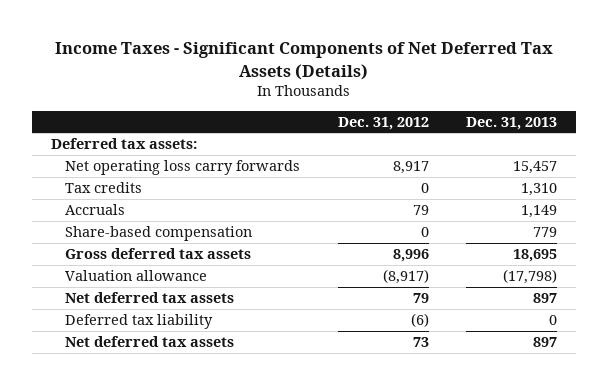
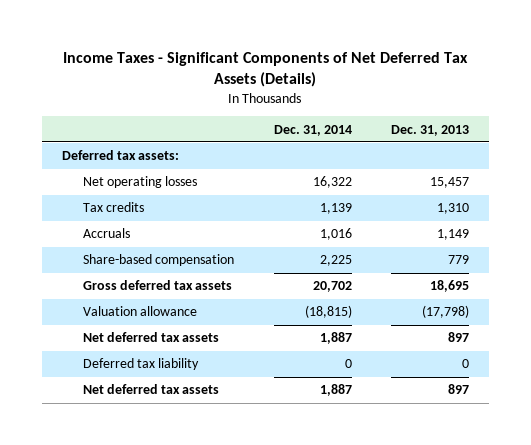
- | Dec. 31, 2012 | Dec. 31, 2013
+ | Dec. 31, 2014 | Dec. 31, 2013
- Net operating loss carry forwards | 8,917 | 15,457
+ Net operating losses | 16,322 | 15,457

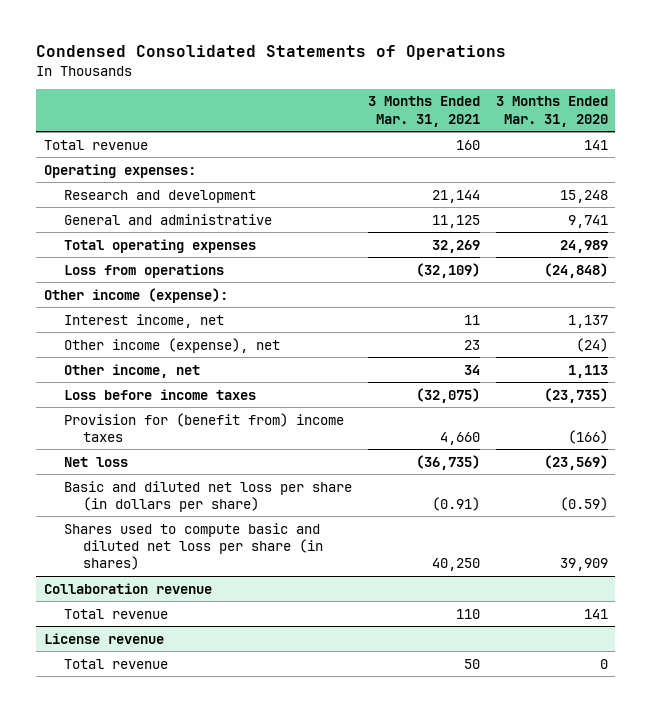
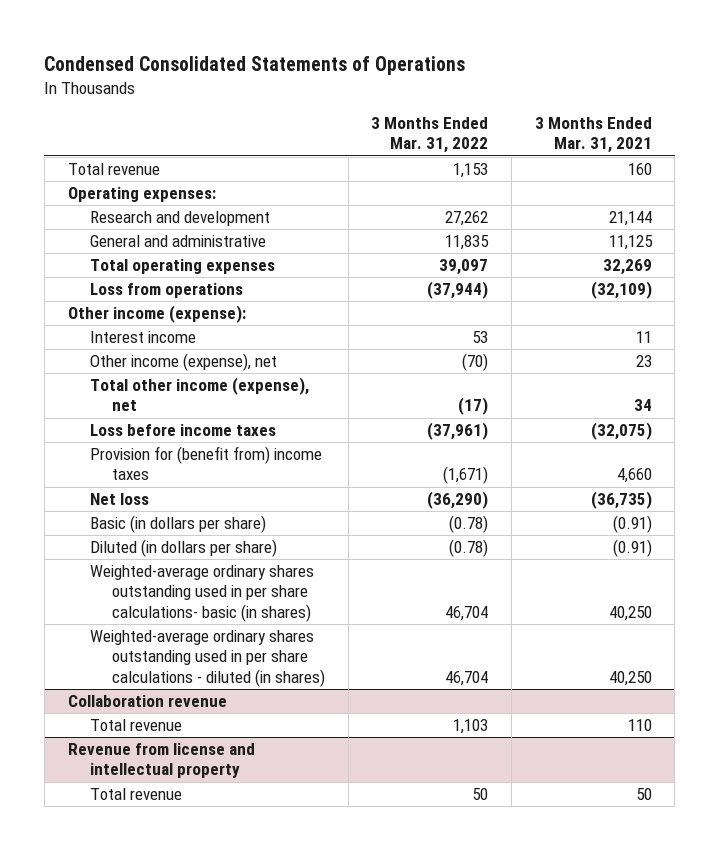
- | 3 Months Ended Mar. 31, 2021 | 3 Months Ended Mar. 31, 2020
+ | 3 Months Ended Mar. 31, 2022 | 3 Months Ended Mar. 31, 2021
- Interest income, net | 11 | 1,137
+ Interest income | 53 | 11
- Other income, net | 34 | 1,113
+ Total other income (expense), net | (17) | 34
- Basic and diluted net loss per share (in dollars per share) | (0.91) | (0.59)
- Shares used to compute basic and diluted net loss per share (in shares) | 40,250 | 39,909
+ Basic (in dollars per share) | (0.78) | (0.91)
+ Diluted (in dollars per share) | (0.78) | (0.91)
+ Weighted-average ordinary shares outstanding used in per share calculations- basic (in shares) | 46,704 | 40,250
+ Weighted-average ordinary shares outstanding used in per share calculations - diluted (in shares) | 46,704 | 40,250
- License revenue
+ Revenue from license and intellectual property

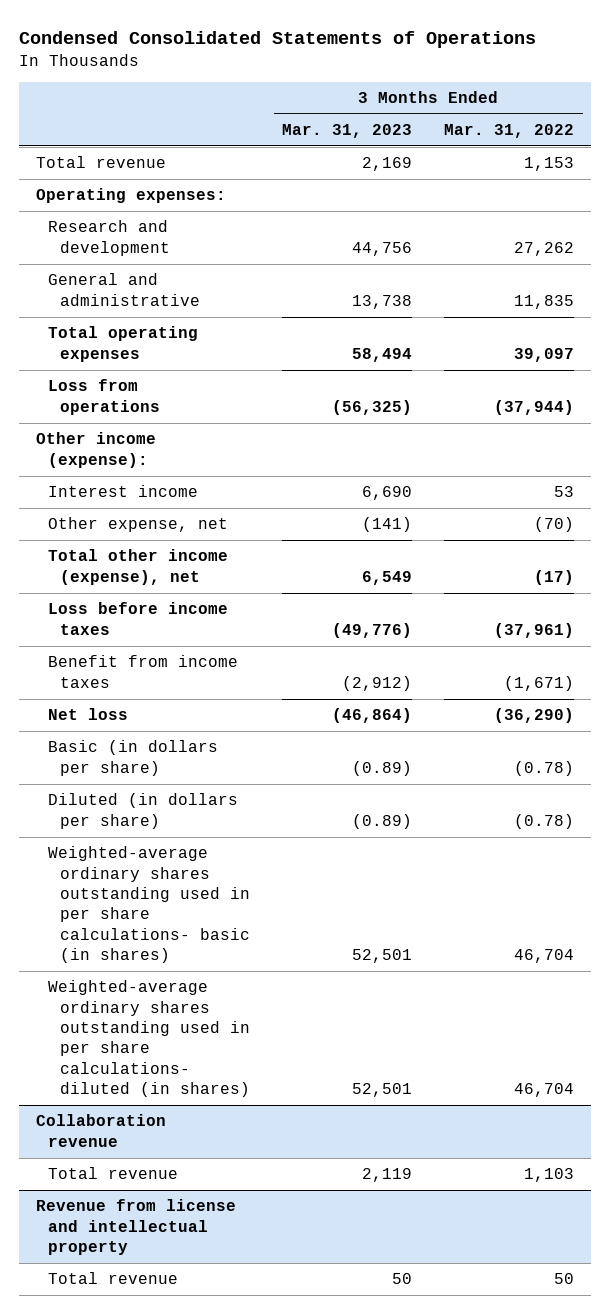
- | 3 Months Ended Mar. 31, 2022 | 3 Months Ended Mar. 31, 2021
+ | 3 Months Ended Mar. 31, 2023 | 3 Months Ended Mar. 31, 2022
- Other income (expense), net | (70) | 23
+ Other expense, net | (141) | (70)
- Provision for (benefit from) income taxes | (1,671) | 4,660
+ Benefit from income taxes | (2,912) | (1,671)
- Weighted-average ordinary shares outstanding used in per share calculations - diluted (in shares) | 46,704 | 40,250
+ Weighted-average ordinary shares outstanding used in per share calculations- diluted (in shares) | 52,501 | 46,704

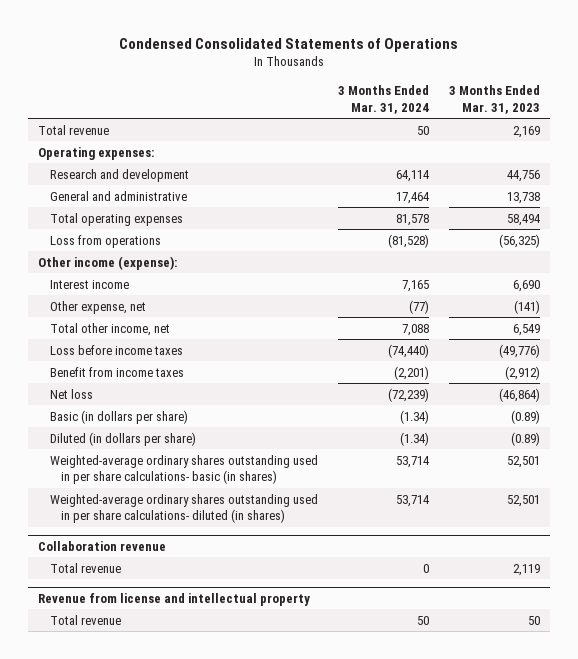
- | 3 Months Ended Mar. 31, 2023 | 3 Months Ended Mar. 31, 2022
+ | 3 Months Ended Mar. 31, 2024 | 3 Months Ended Mar. 31, 2023
- Total other income (expense), net | 6,549 | (17)
+ Total other income, net | 7,088 | 6,549

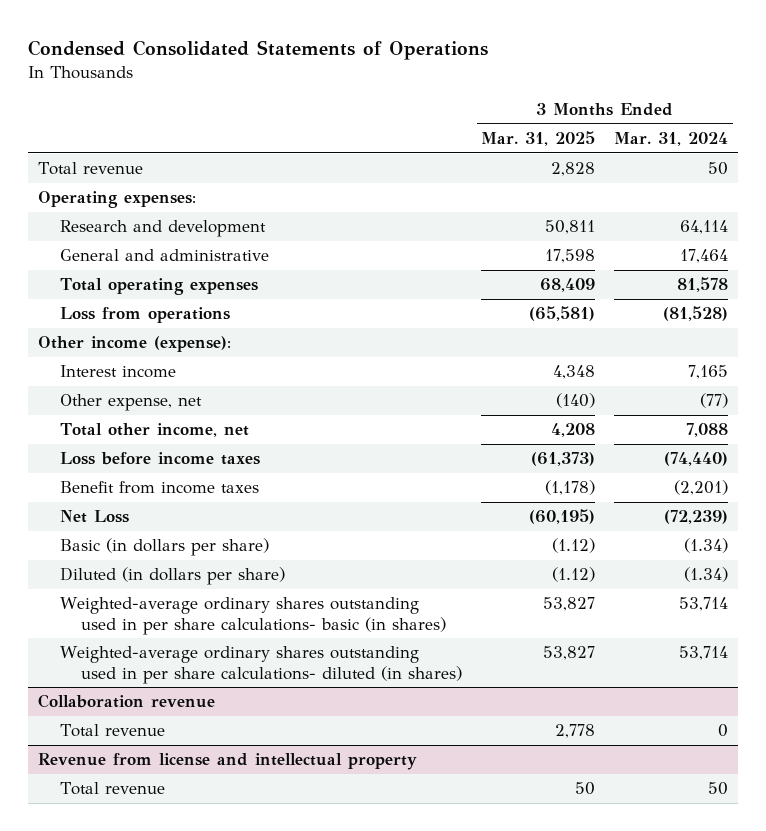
- | 3 Months Ended Mar. 31, 2024 | 3 Months Ended Mar. 31, 2023
+ | 3 Months Ended Mar. 31, 2025 | 3 Months Ended Mar. 31, 2024
- Net loss | (72,239) | (46,864)
+ Net Loss | (60,195) | (72,239)

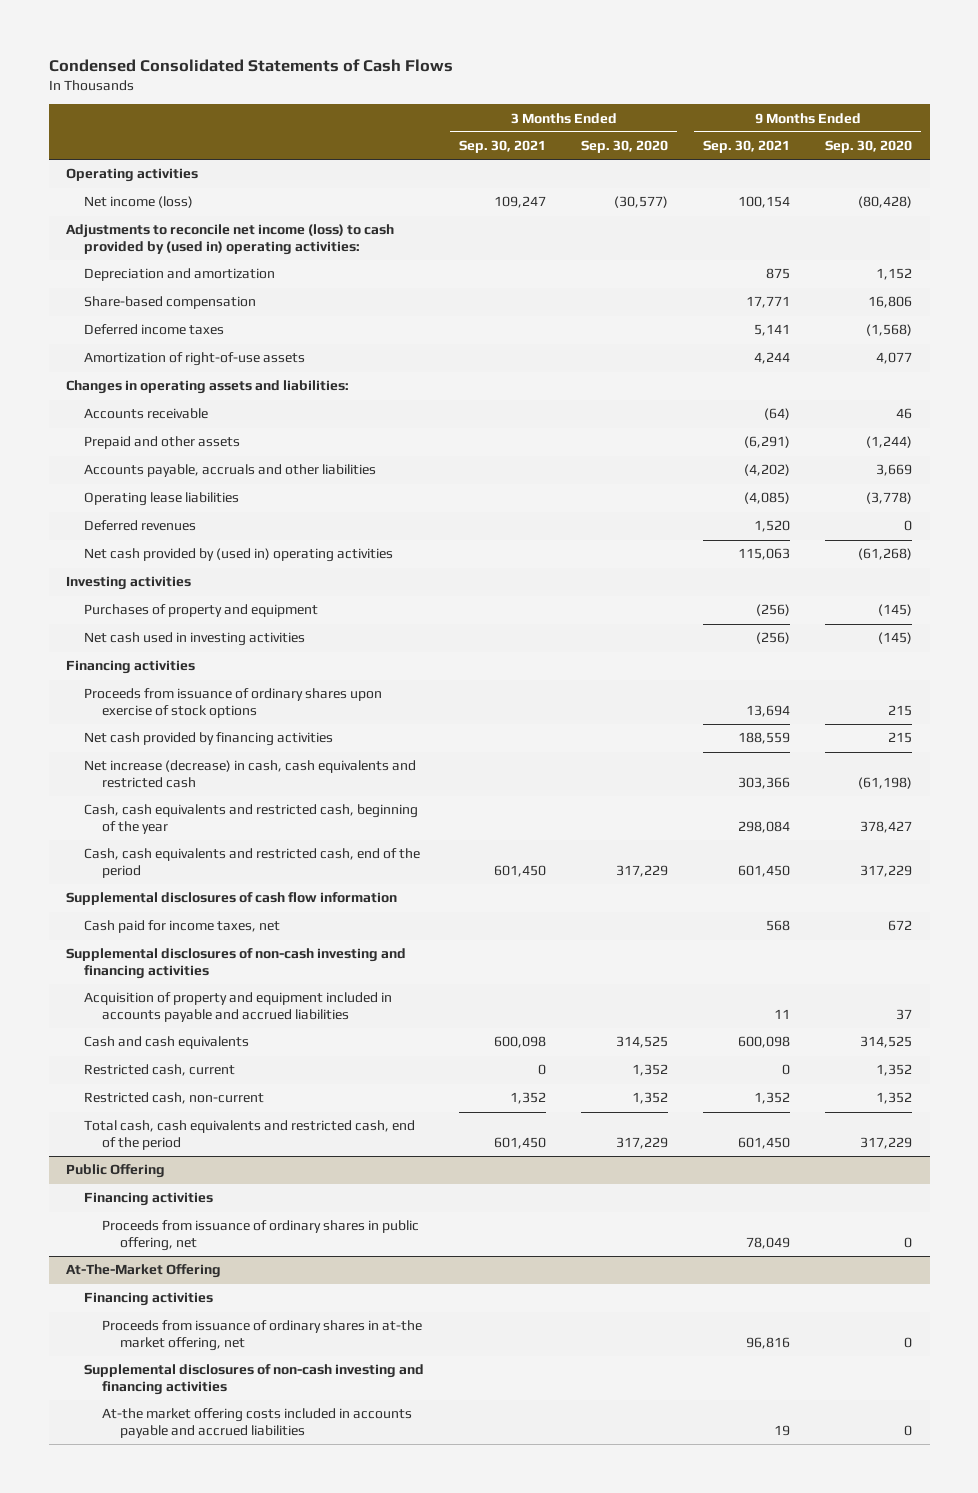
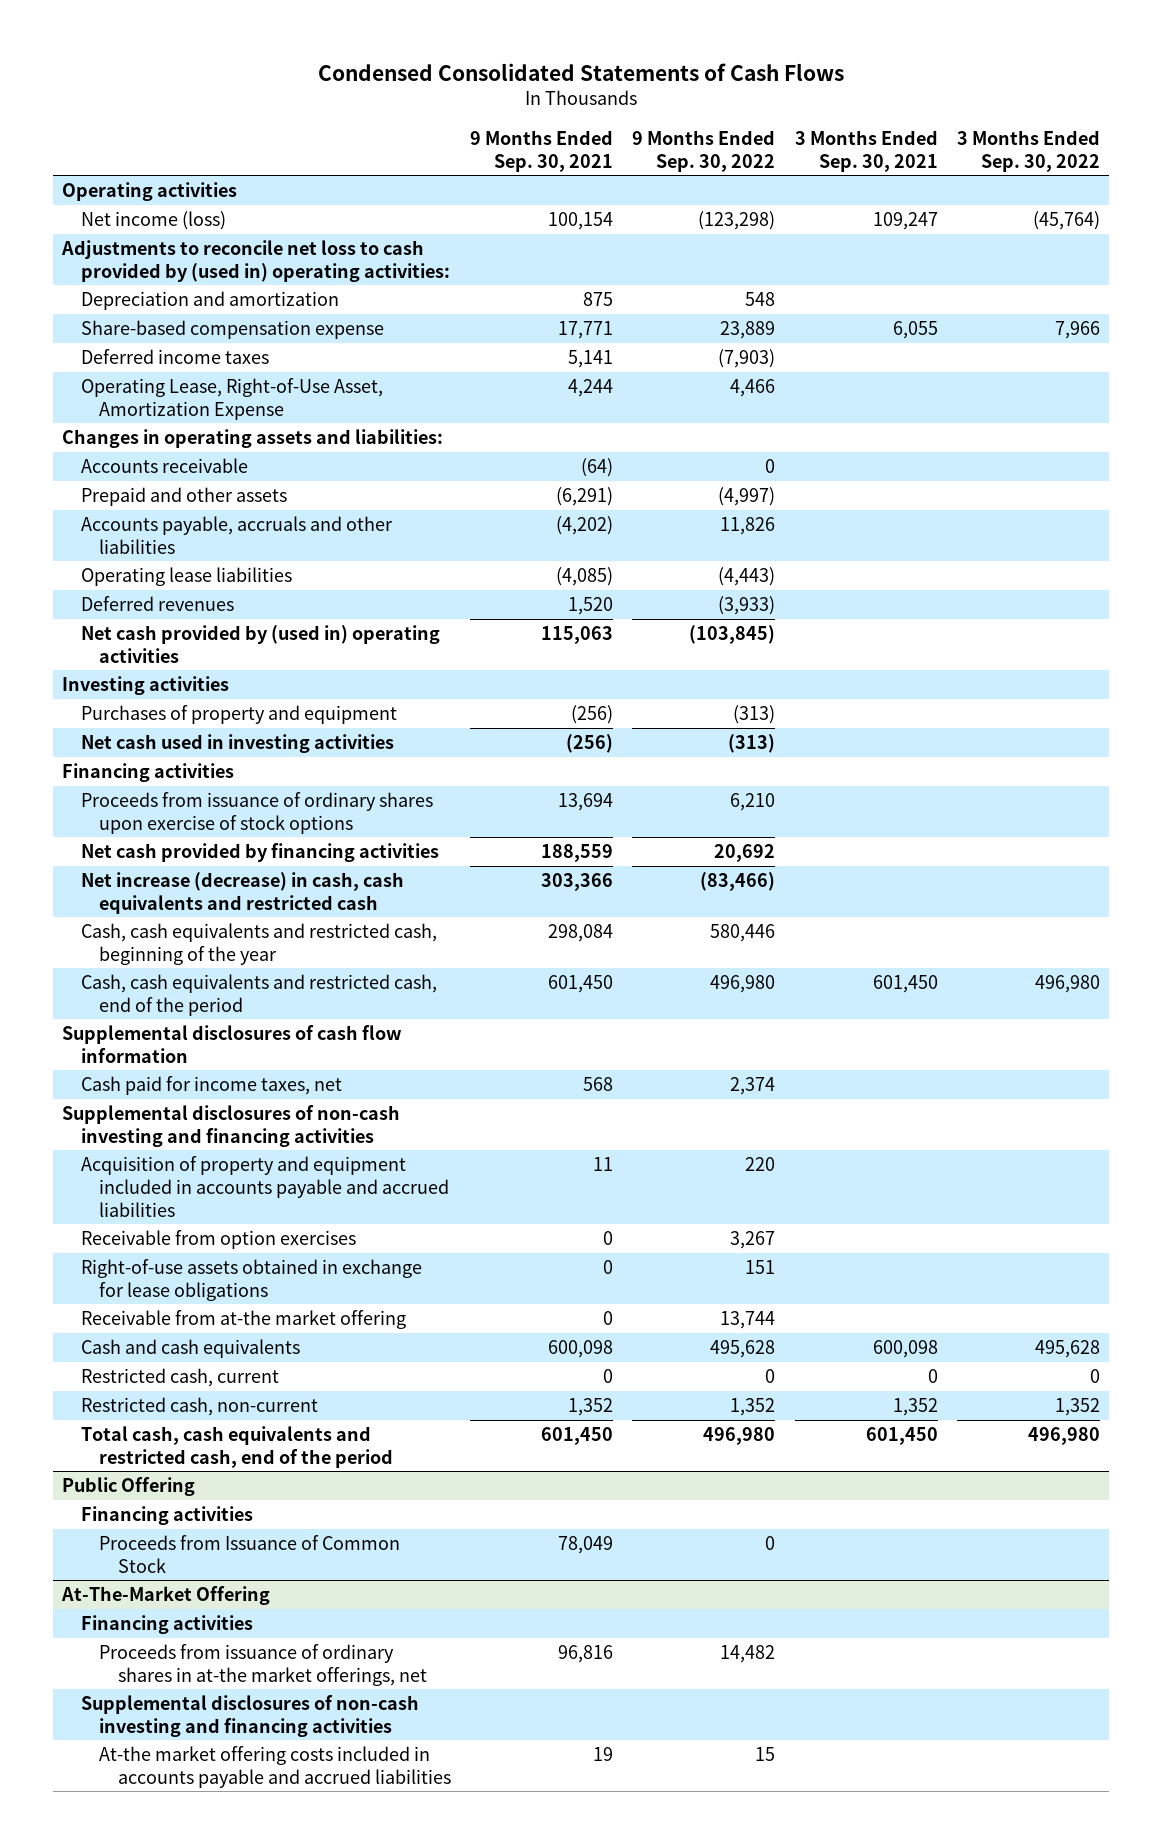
- | 3 Months Ended Sep. 30, 2021 | 3 Months Ended Sep. 30, 2020 | 9 Months Ended Sep. 30, 2021 | 9 Months Ended Sep. 30, 2020
+ | 9 Months Ended Sep. 30, 2021 | 9 Months Ended Sep. 30, 2022 | 3 Months Ended Sep. 30, 2021 | 3 Months Ended Sep. 30, 2022
- Adjustments to reconcile net income (loss) to cash provided by (used in) operating activities:
+ Adjustments to reconcile net loss to cash provided by (used in) operating activities:
- Share-based compensation | | | 17,771 | 16,806
+ Share-based compensation expense | 17,771 | 23,889 | 6,055 | 7,966
- Amortization of right-of-use assets | | | 4,244 | 4,077
+ Operating Lease, Right-of-Use Asset, Amortization Expense | 4,244 | 4,466 | |
+ Receivable from option exercises | 0 | 3,267 | |
+ Right-of-use assets obtained in exchange for lease obligations | 0 | 151 | |
+ Receivable from at-the market offering | 0 | 13,744 | |
@ Public Offering
- Proceeds from issuance of ordinary shares in public offering, net | | | 78,049 | 0
+ Proceeds from Issuance of Common Stock | 78,049 | 0 | |
@ At-The-Market Offering
- Proceeds from issuance of ordinary shares in at-the market offering, net | | | 96,816 | 0
+ Proceeds from issuance of ordinary shares in at-the market offerings, net | 96,816 | 14,482 | |

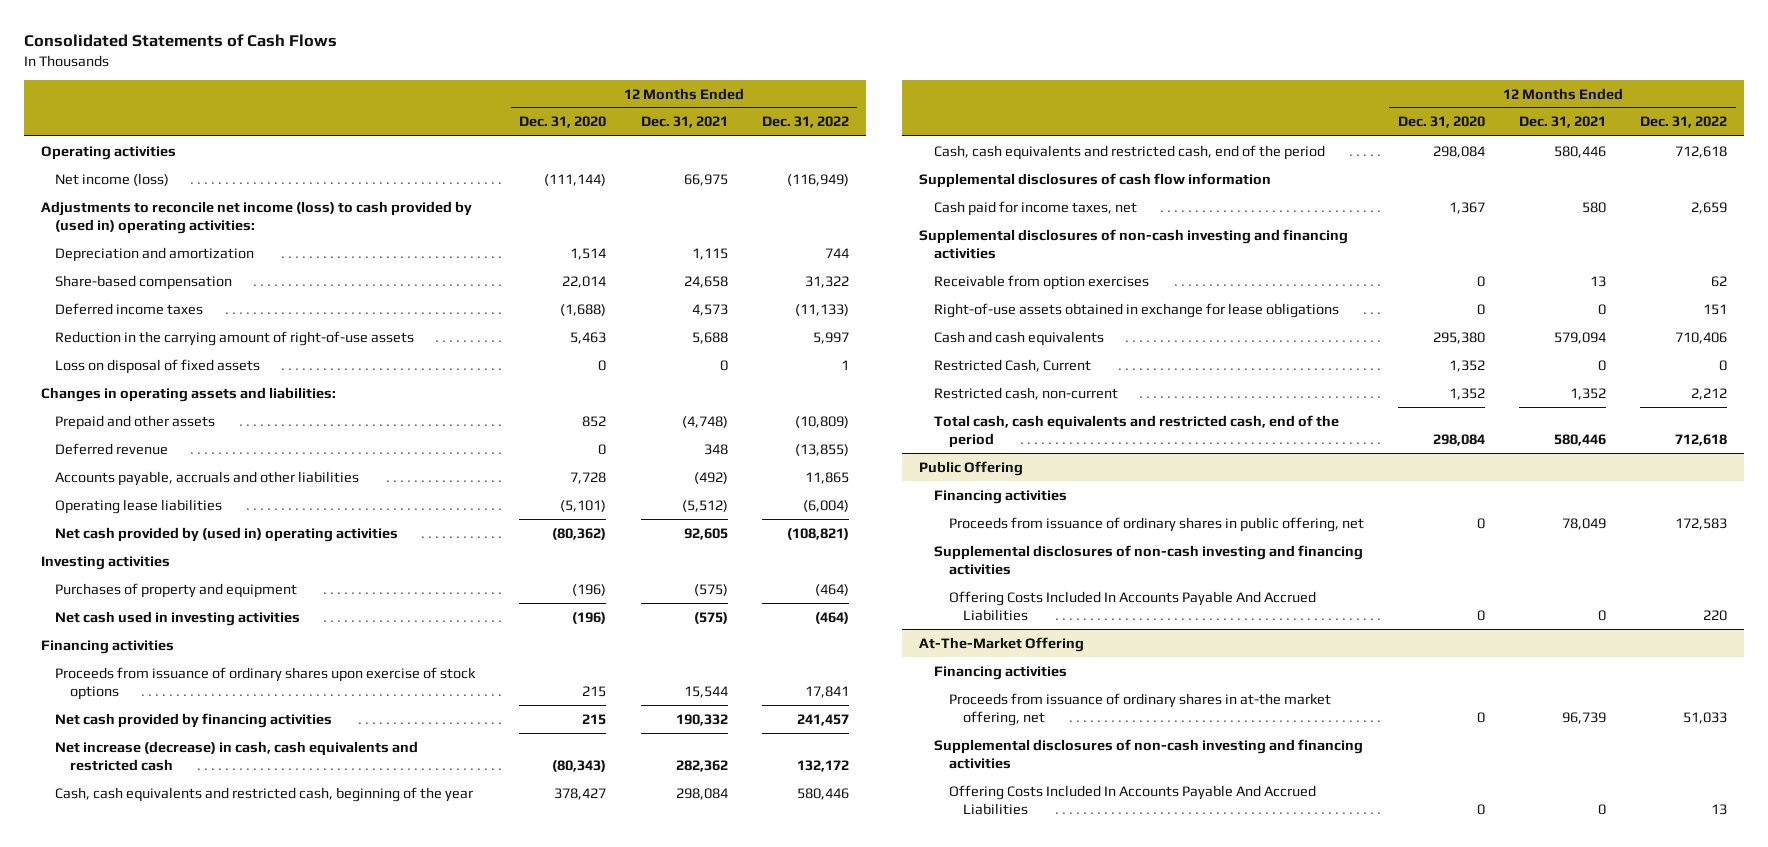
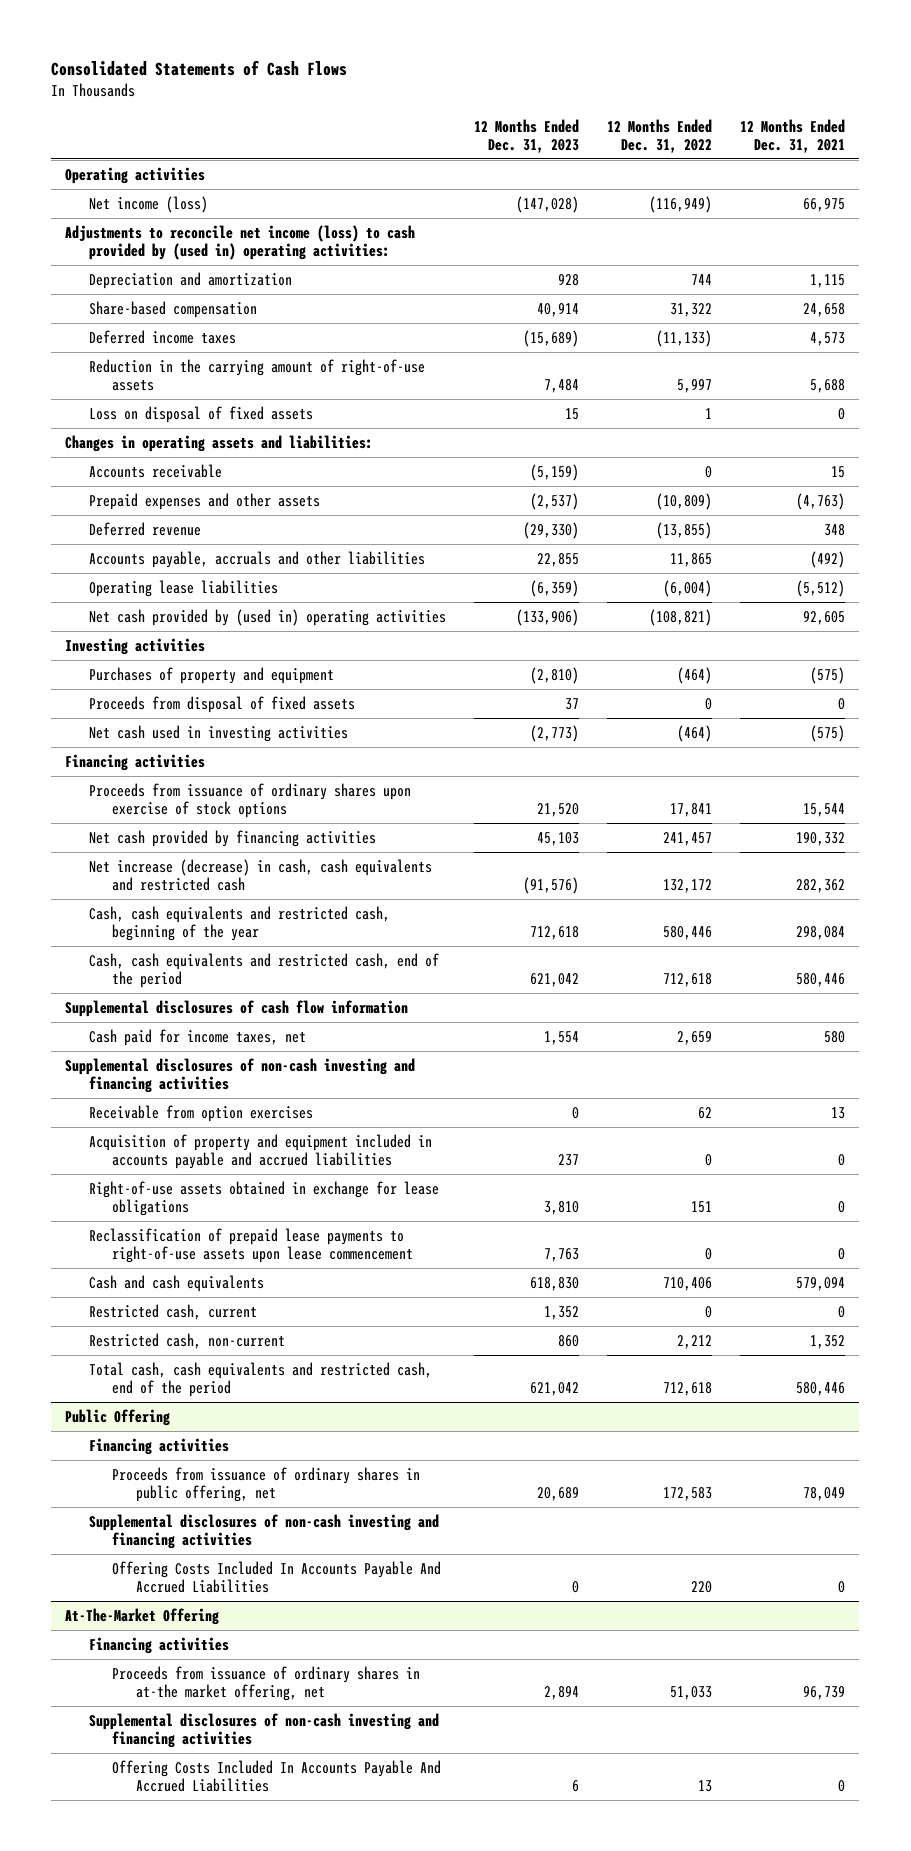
- | 12 Months Ended Dec. 31, 2020 | 12 Months Ended Dec. 31, 2021 | 12 Months Ended Dec. 31, 2022
+ | 12 Months Ended Dec. 31, 2023 | 12 Months Ended Dec. 31, 2022 | 12 Months Ended Dec. 31, 2021
- Prepaid and other assets | 852 | (4,748) | (10,809)
+ Accounts receivable | (5,159) | 0 | 15
+ Prepaid expenses and other assets | (2,537) | (10,809) | (4,763)
+ Proceeds from disposal of fixed assets | 37 | 0 | 0
+ Acquisition of property and equipment included in accounts payable and accrued liabilities | 237 | 0 | 0
+ Reclassification of prepaid lease payments to right-of-use assets upon lease commencement | 7,763 | 0 | 0
- Restricted Cash, Current | 1,352 | 0 | 0
+ Restricted cash, current | 1,352 | 0 | 0

